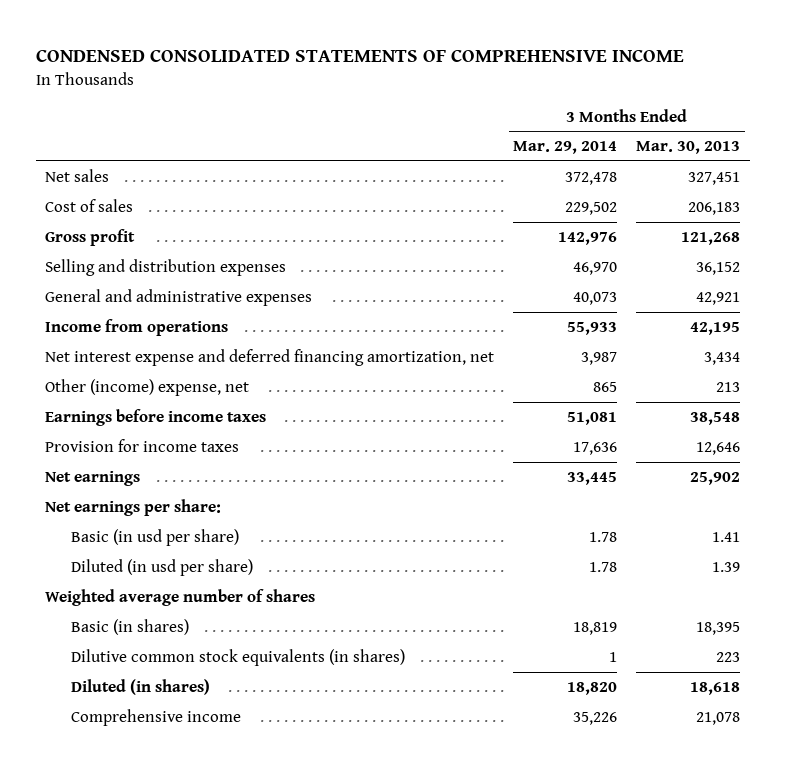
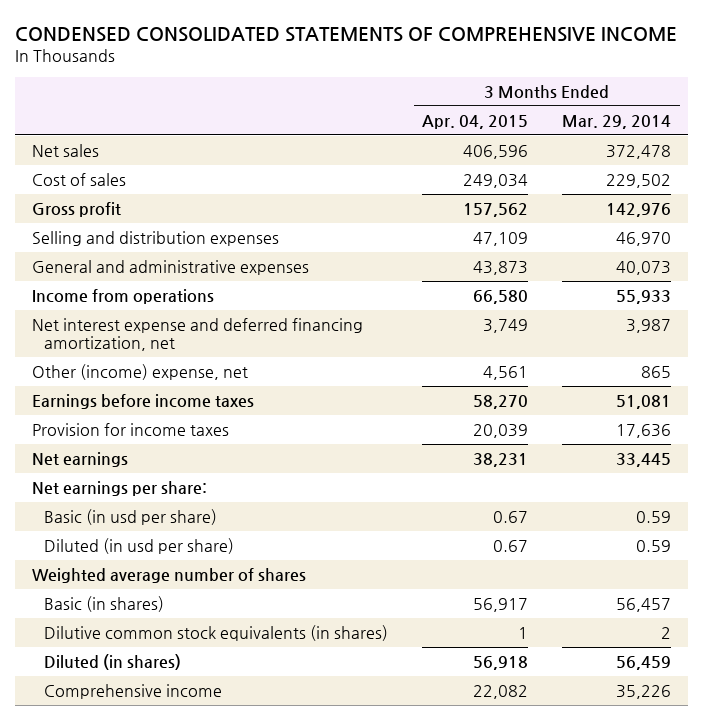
- | 3 Months Ended Mar. 29, 2014 | 3 Months Ended Mar. 30, 2013
+ | 3 Months Ended Apr. 04, 2015 | 3 Months Ended Mar. 29, 2014
- Basic (in usd per share) | 1.78 | 1.41
- Diluted (in usd per share) | 1.78 | 1.39
+ Basic (in usd per share) | 0.67 | 0.59
+ Diluted (in usd per share) | 0.67 | 0.59
- Basic (in shares) | 18,819 | 18,395
- Dilutive common stock equivalents (in shares) | 1 | 223
- Diluted (in shares) | 18,820 | 18,618
+ Basic (in shares) | 56,917 | 56,457
+ Dilutive common stock equivalents (in shares) | 1 | 2
+ Diluted (in shares) | 56,918 | 56,459

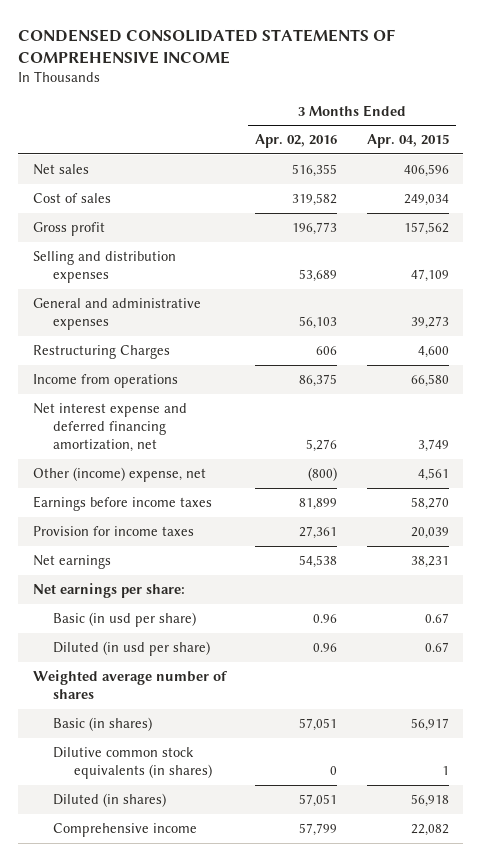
- | 3 Months Ended Apr. 04, 2015 | 3 Months Ended Mar. 29, 2014
+ | 3 Months Ended Apr. 02, 2016 | 3 Months Ended Apr. 04, 2015
- General and administrative expenses | 43,873 | 40,073
+ General and administrative expenses | 56,103 | 39,273
+ Restructuring Charges | 606 | 4,600

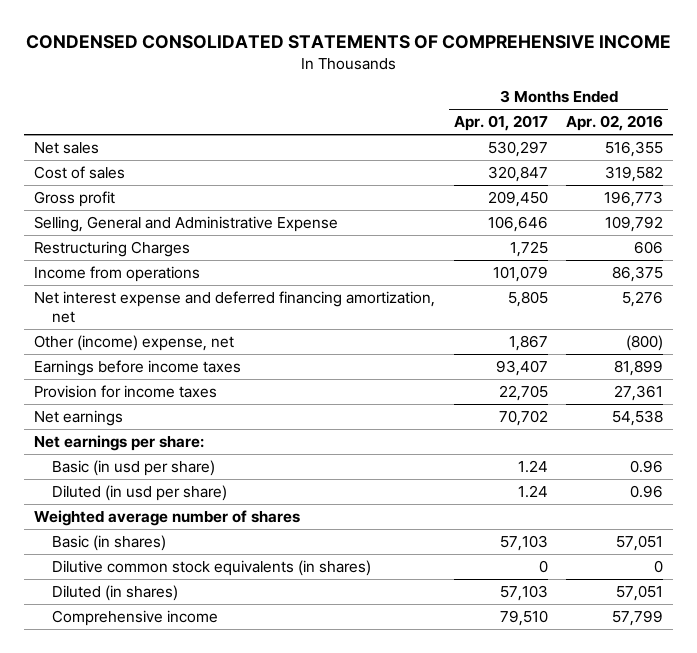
- | 3 Months Ended Apr. 02, 2016 | 3 Months Ended Apr. 04, 2015
+ | 3 Months Ended Apr. 01, 2017 | 3 Months Ended Apr. 02, 2016
- Selling and distribution expenses | 53,689 | 47,109
- General and administrative expenses | 56,103 | 39,273
+ Selling, General and Administrative Expense | 106,646 | 109,792

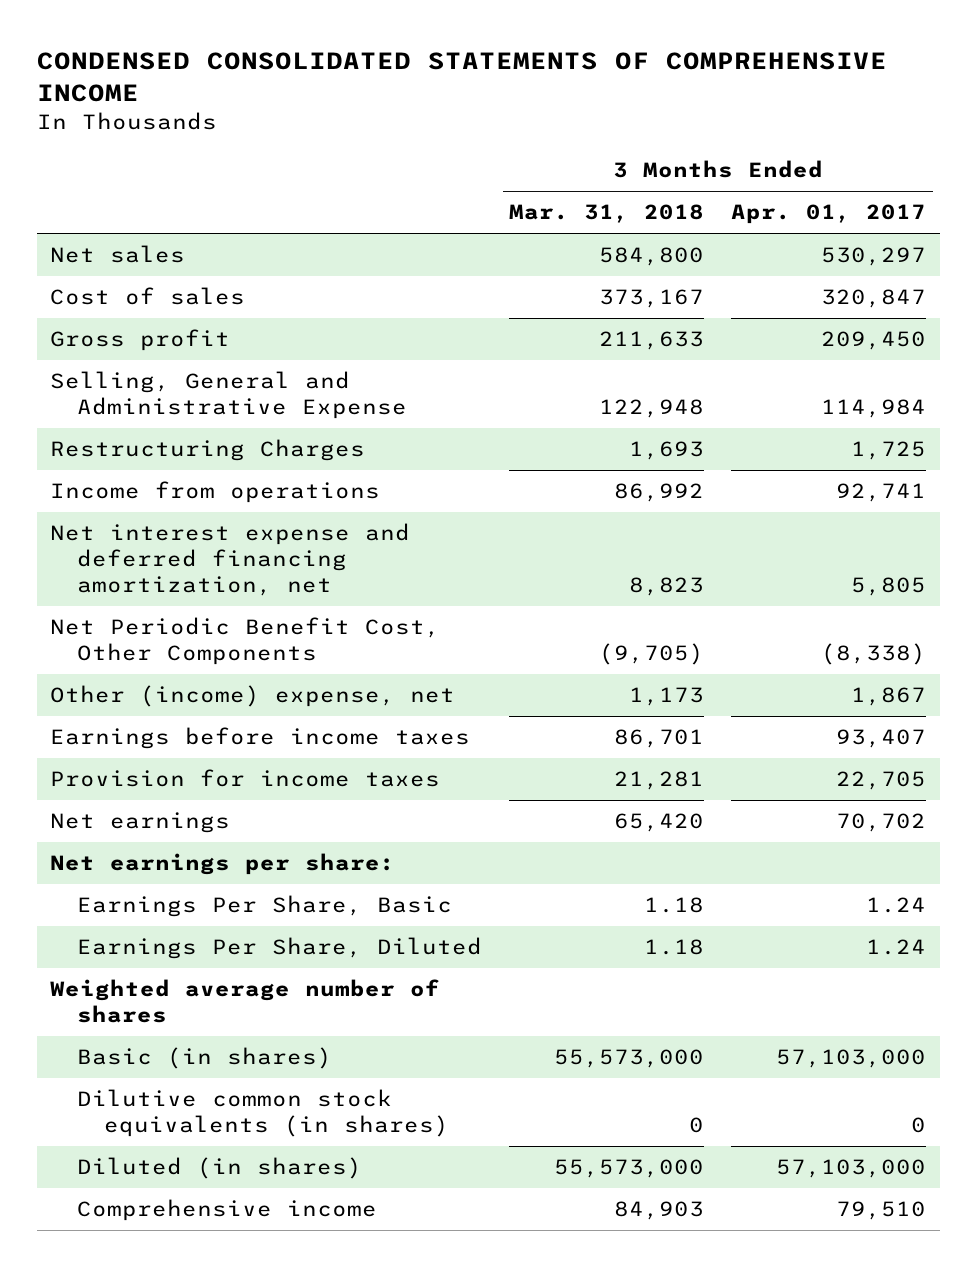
- | 3 Months Ended Apr. 01, 2017 | 3 Months Ended Apr. 02, 2016
+ | 3 Months Ended Mar. 31, 2018 | 3 Months Ended Apr. 01, 2017
- Selling, General and Administrative Expense | 106,646 | 109,792
+ Selling, General and Administrative Expense | 122,948 | 114,984
- Income from operations | 101,079 | 86,375
+ Income from operations | 86,992 | 92,741
+ Net Periodic Benefit Cost, Other Components | (9,705) | (8,338)
- Basic (in usd per share) | 1.24 | 0.96
- Diluted (in usd per share) | 1.24 | 0.96
+ Earnings Per Share, Basic | 1.18 | 1.24
+ Earnings Per Share, Diluted | 1.18 | 1.24
- Basic (in shares) | 57,103 | 57,051
+ Basic (in shares) | 55,573,000 | 57,103,000
- Diluted (in shares) | 57,103 | 57,051
+ Diluted (in shares) | 55,573,000 | 57,103,000

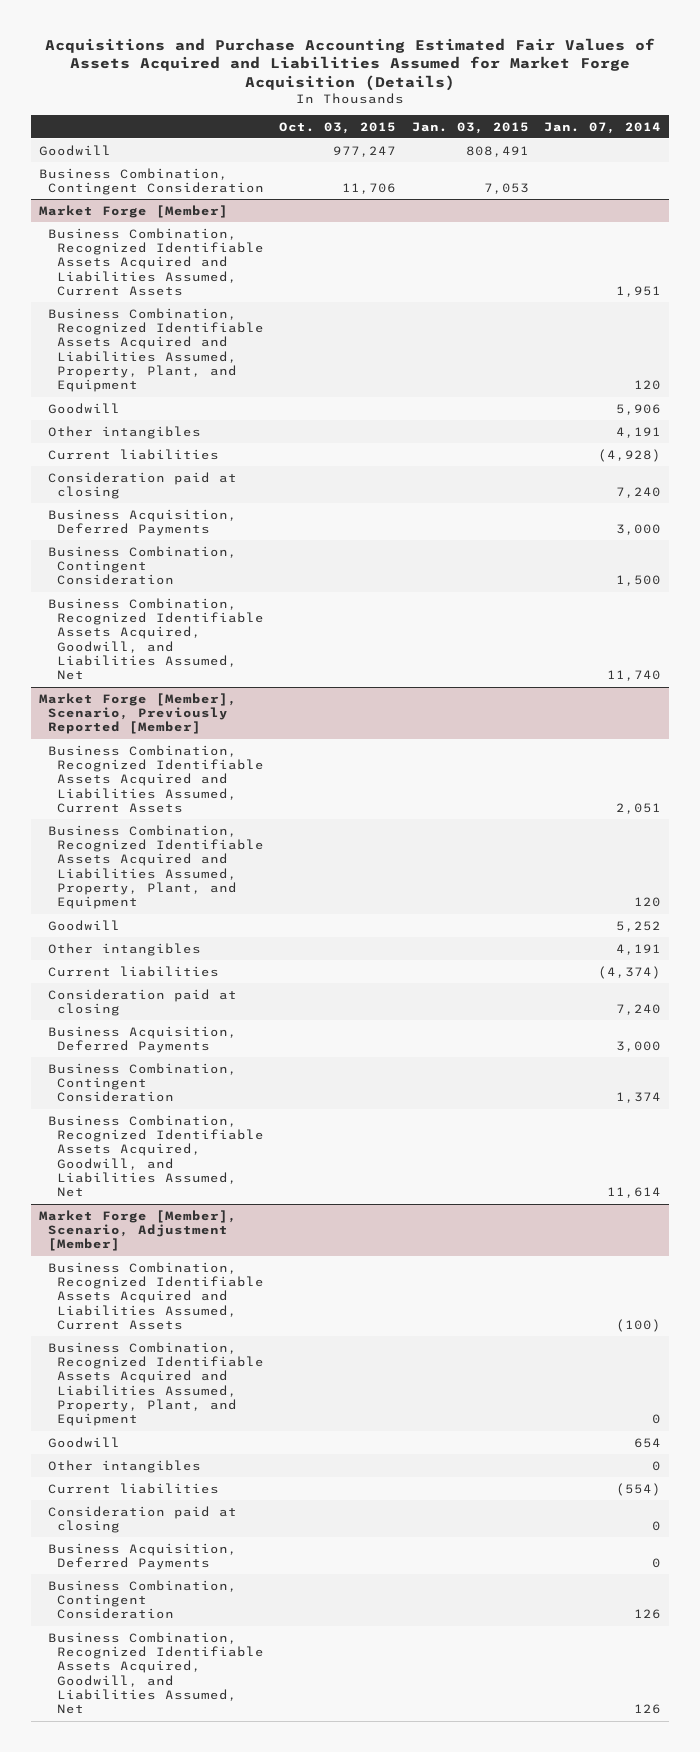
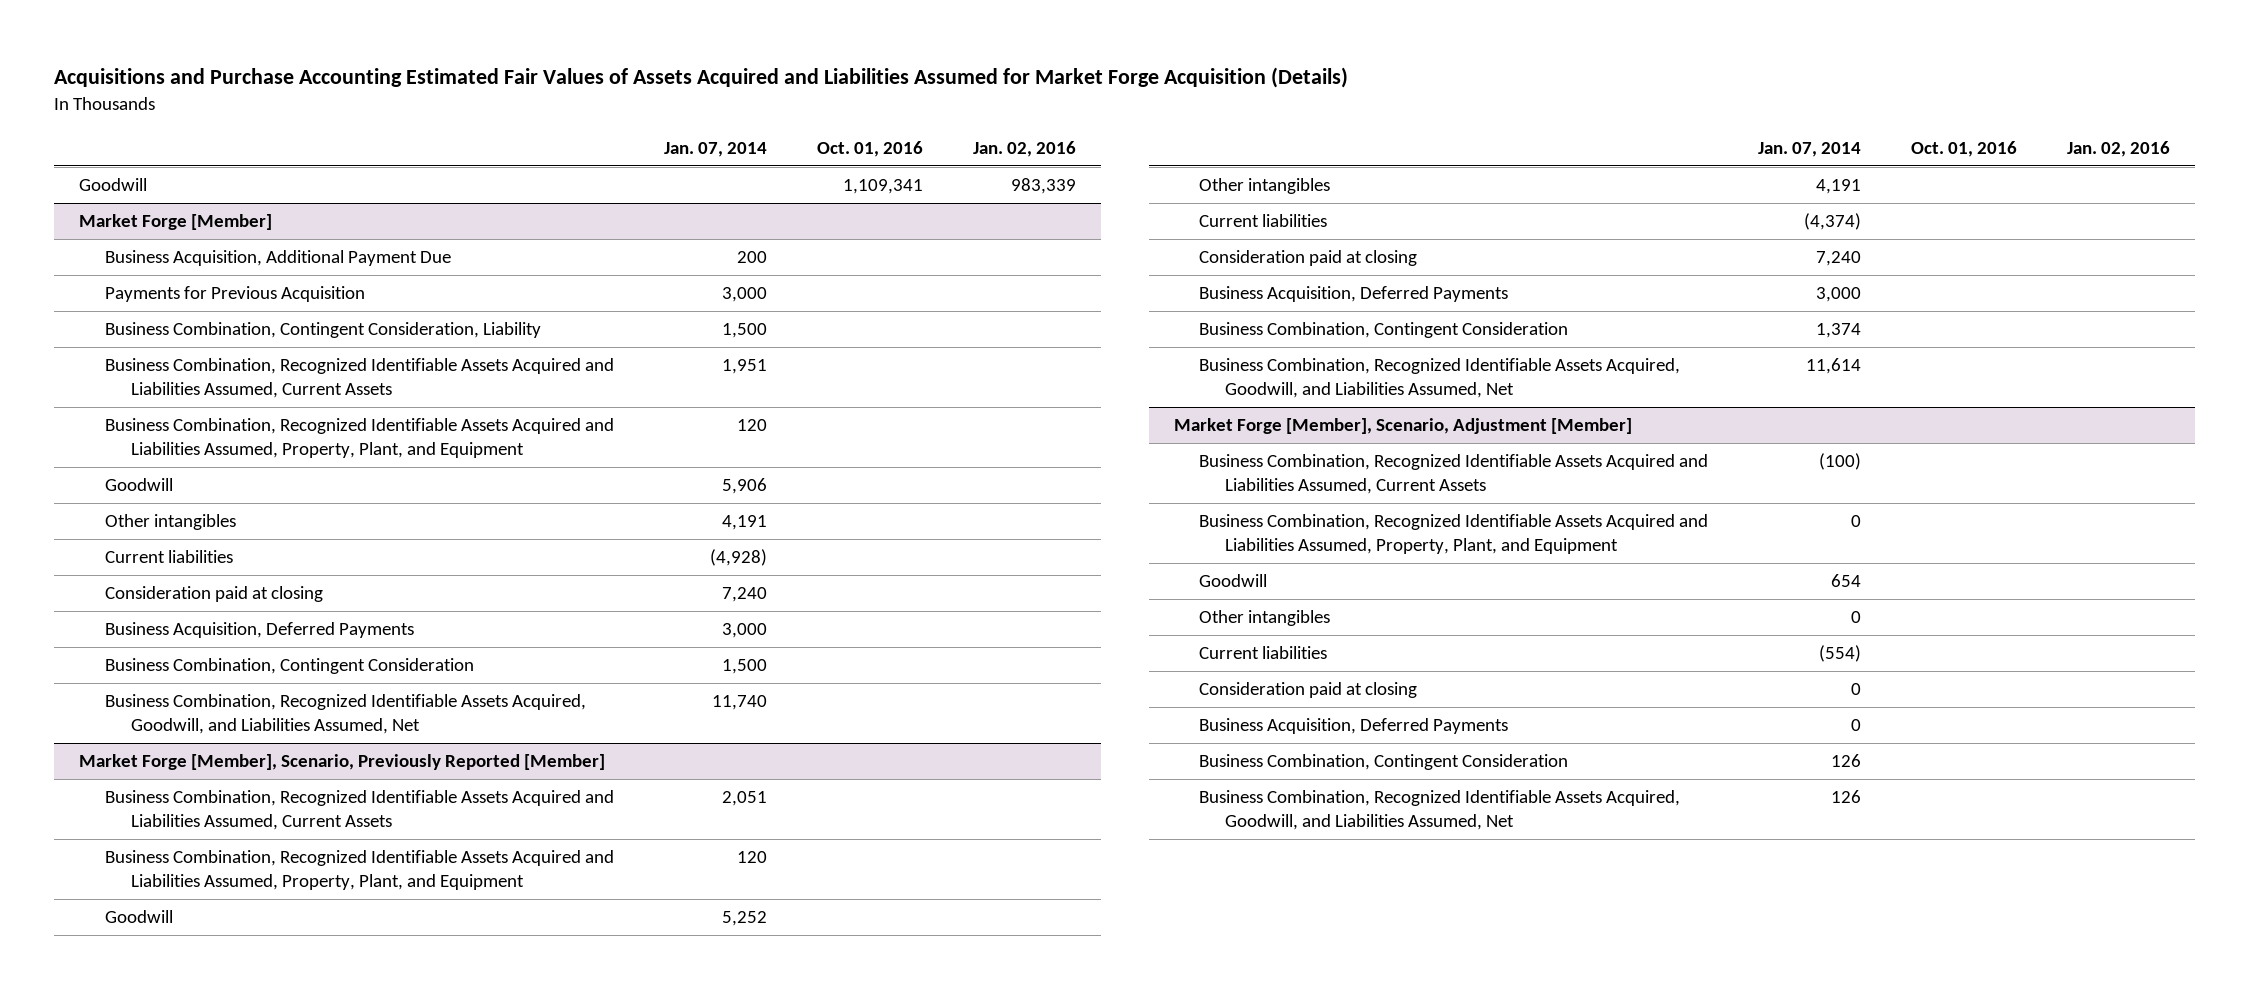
- | Oct. 03, 2015 | Jan. 03, 2015 | Jan. 07, 2014
+ | Jan. 07, 2014 | Oct. 01, 2016 | Jan. 02, 2016
- Business Combination, Contingent Consideration | 11,706 | 7,053 |
@ Market Forge [Member]
+ Business Acquisition, Additional Payment Due | 200 | |
+ Payments for Previous Acquisition | 3,000 | |
+ Business Combination, Contingent Consideration, Liability | 1,500 | |

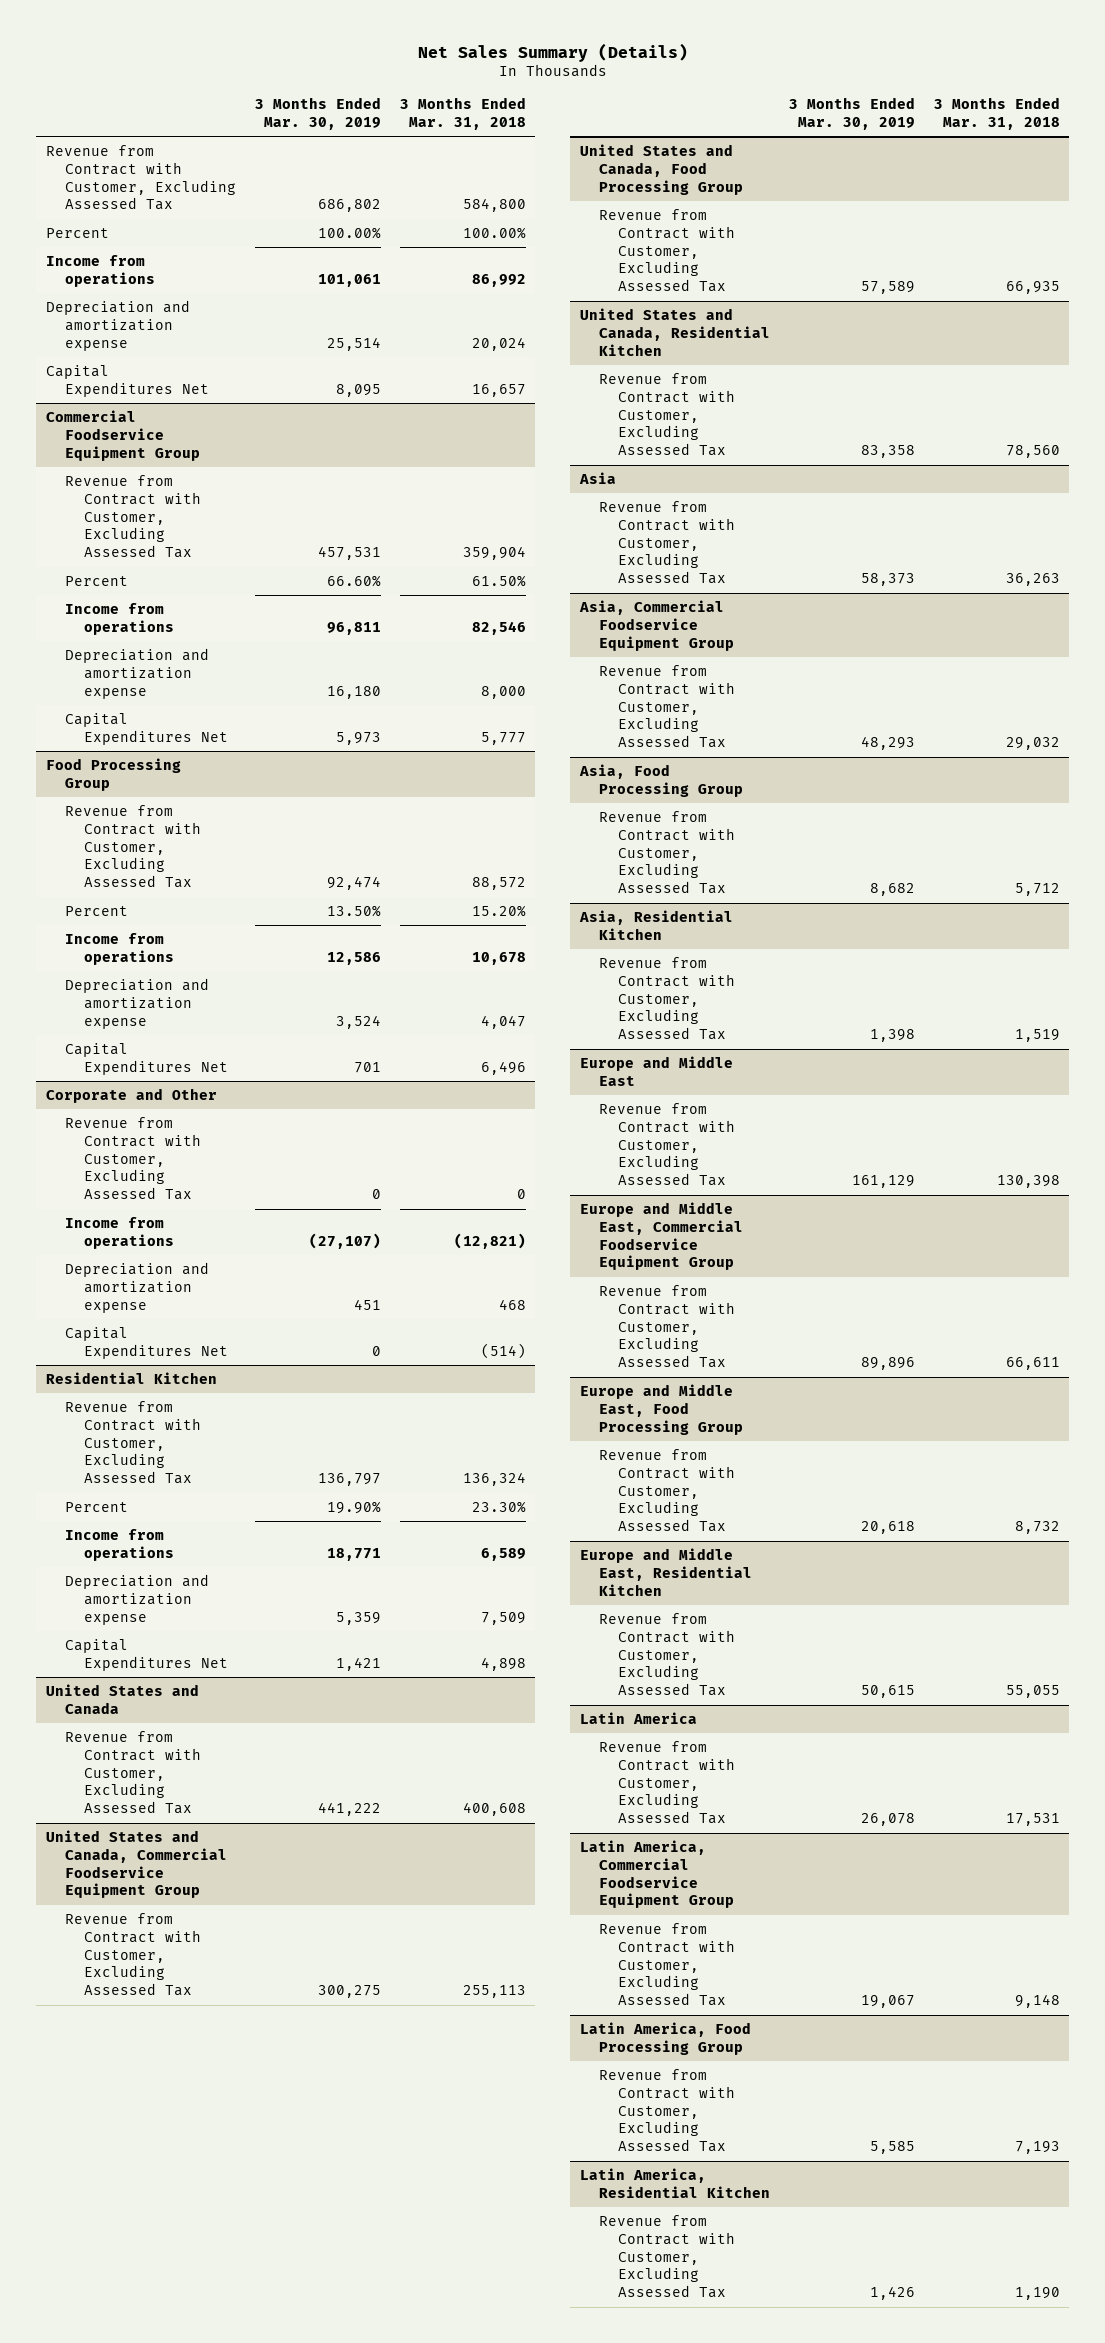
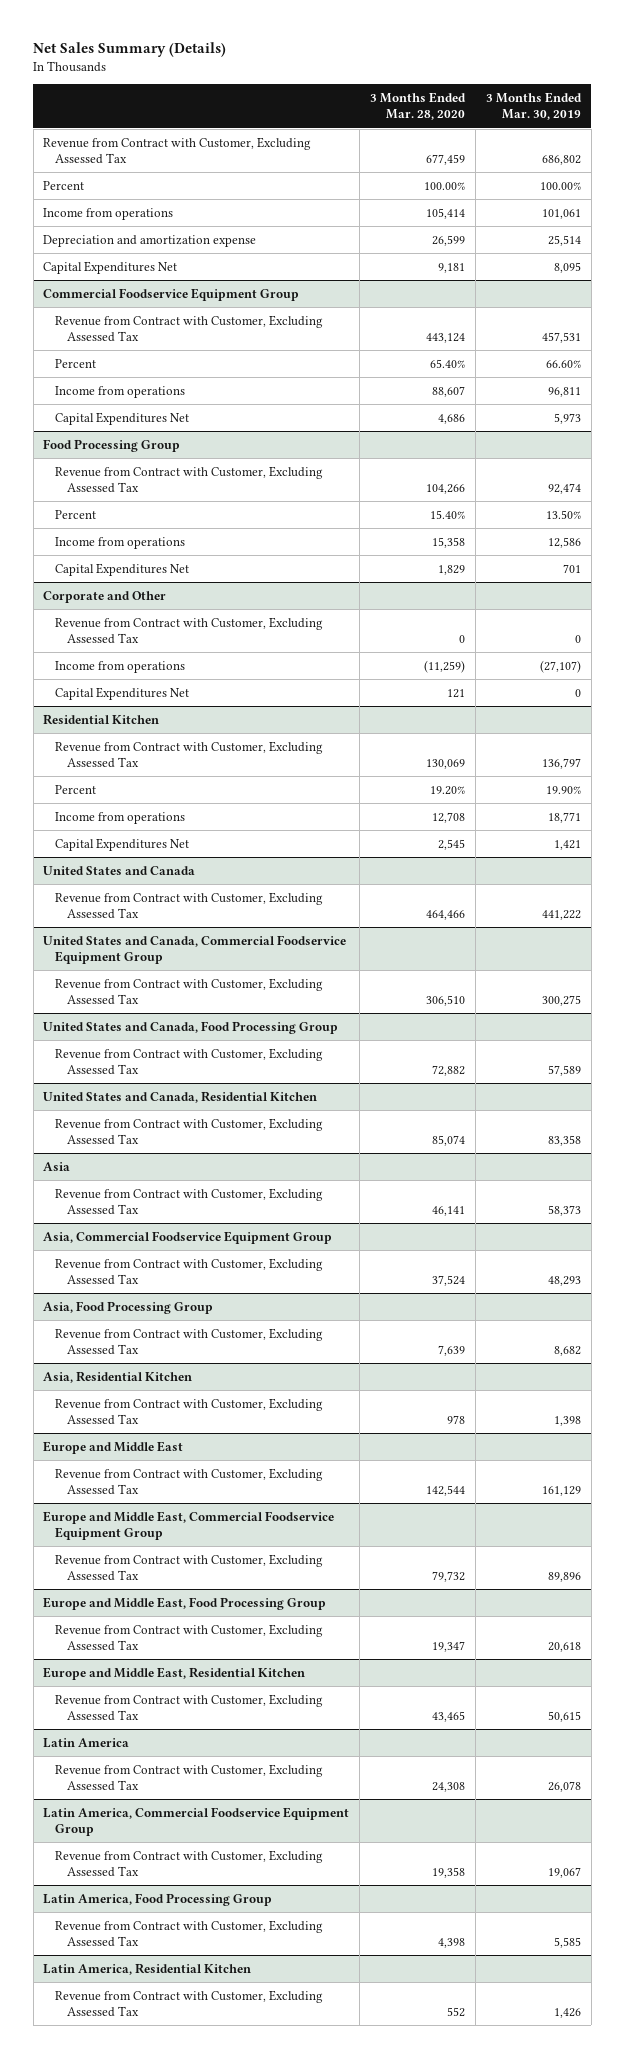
- | 3 Months Ended Mar. 30, 2019 | 3 Months Ended Mar. 31, 2018
+ | 3 Months Ended Mar. 28, 2020 | 3 Months Ended Mar. 30, 2019
@ Commercial Foodservice Equipment Group
- Depreciation and amortization expense | 16,180 | 8,000
@ Food Processing Group
- Depreciation and amortization expense | 3,524 | 4,047
@ Corporate and Other
- Depreciation and amortization expense | 451 | 468
@ Residential Kitchen
- Depreciation and amortization expense | 5,359 | 7,509

